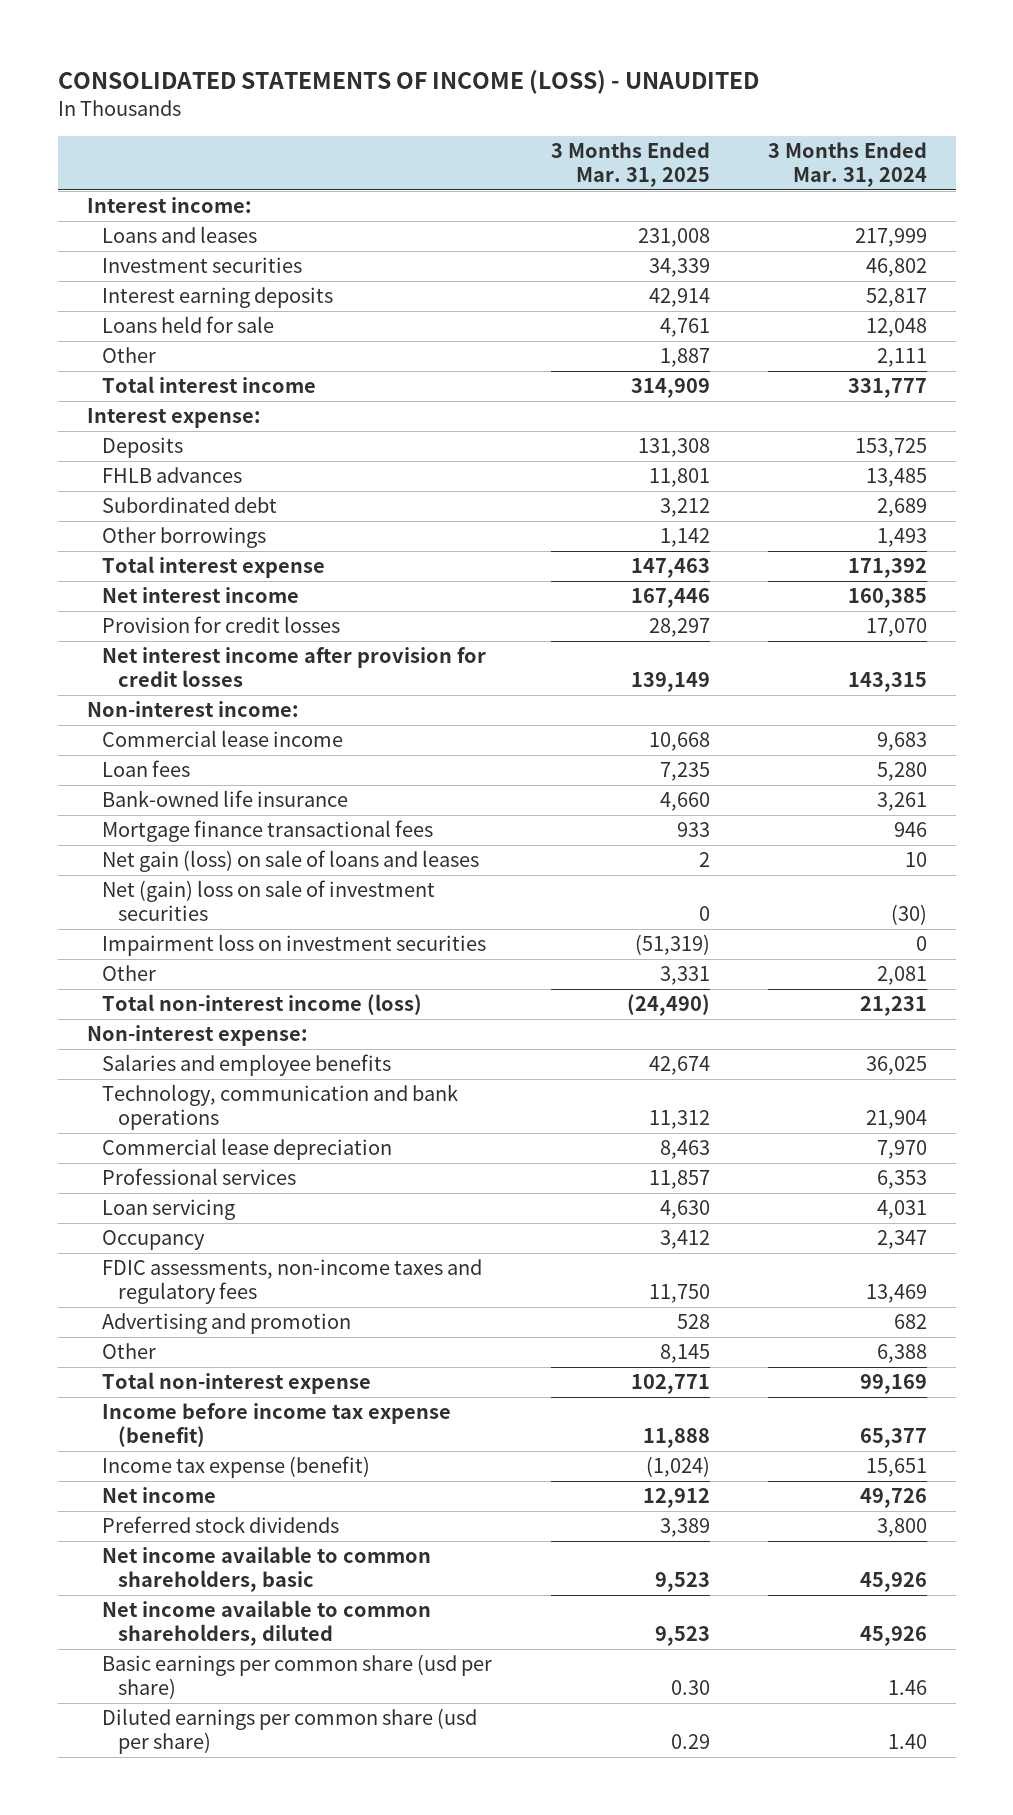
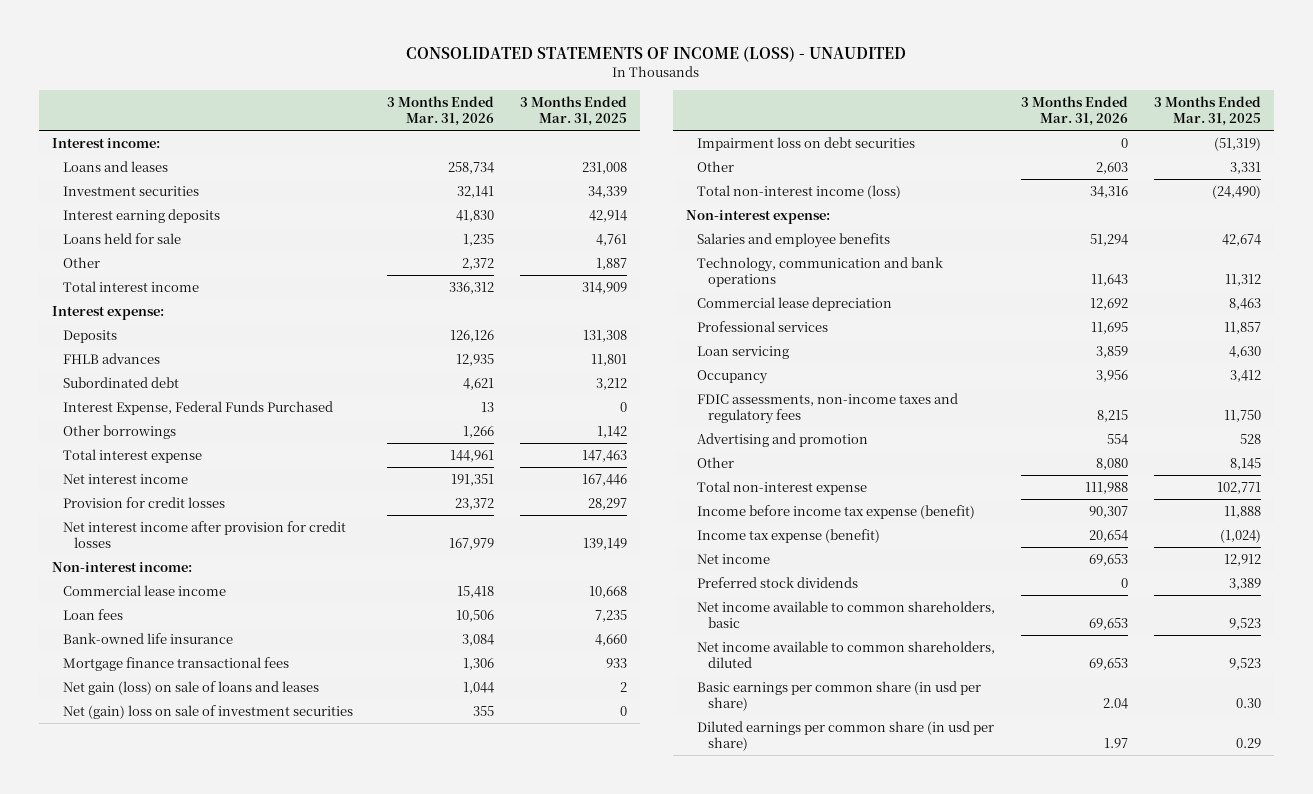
- | 3 Months Ended Mar. 31, 2025 | 3 Months Ended Mar. 31, 2024
+ | 3 Months Ended Mar. 31, 2026 | 3 Months Ended Mar. 31, 2025
+ Interest Expense, Federal Funds Purchased | 13 | 0
- Impairment loss on investment securities | (51,319) | 0
+ Impairment loss on debt securities | 0 | (51,319)
- Basic earnings per common share (usd per share) | 0.30 | 1.46
- Diluted earnings per common share (usd per share) | 0.29 | 1.40
+ Basic earnings per common share (in usd per share) | 2.04 | 0.30
+ Diluted earnings per common share (in usd per share) | 1.97 | 0.29

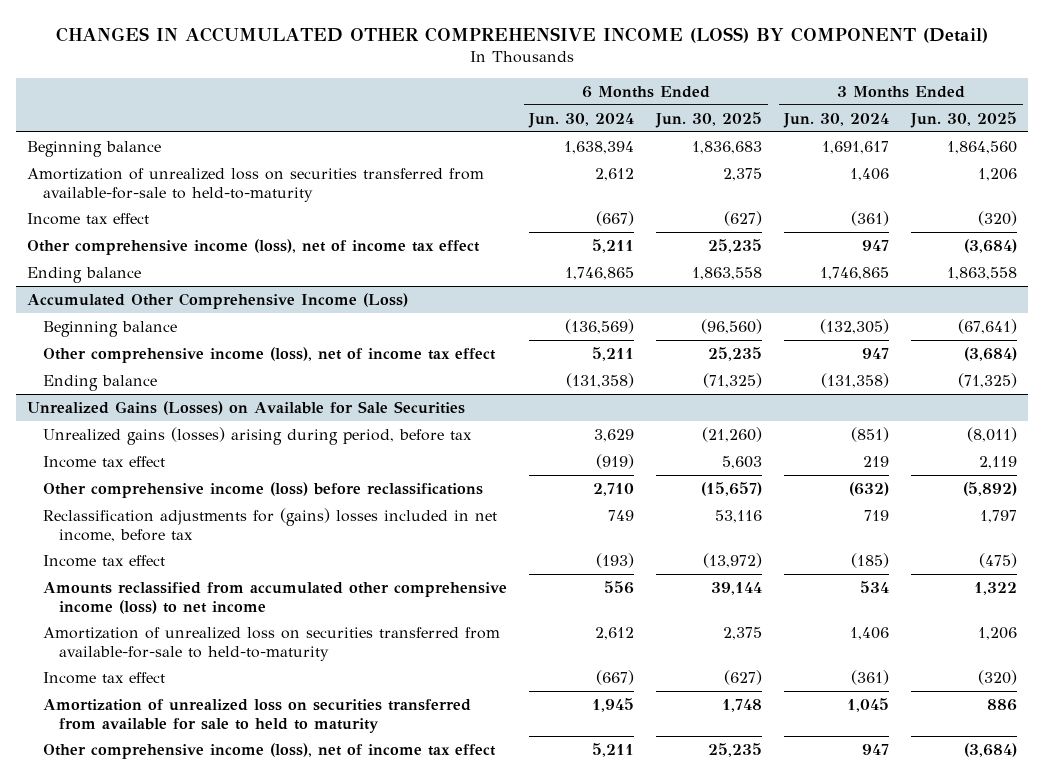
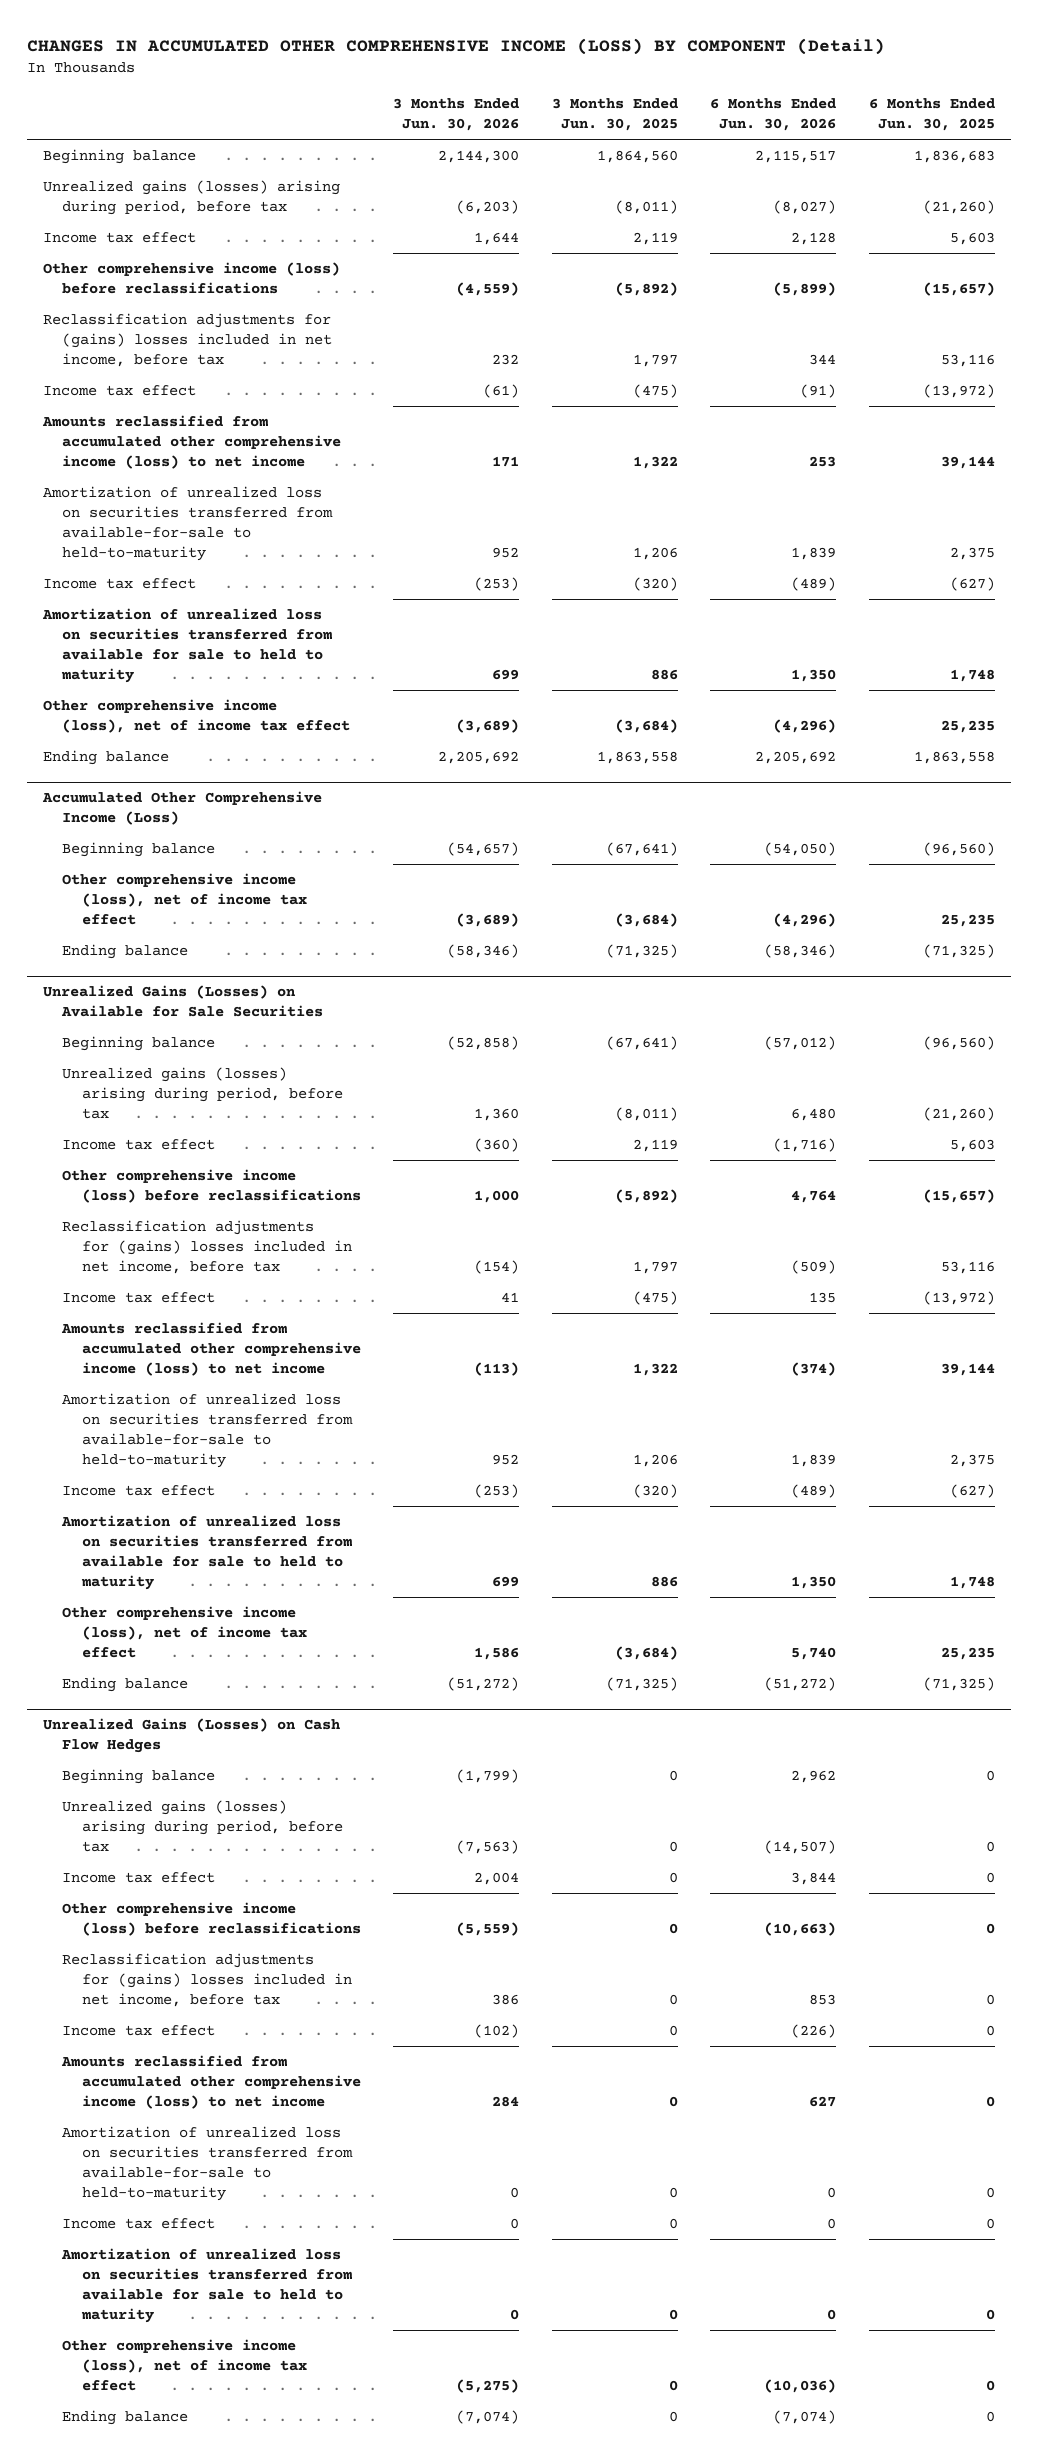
- | 6 Months Ended Jun. 30, 2024 | 6 Months Ended Jun. 30, 2025 | 3 Months Ended Jun. 30, 2024 | 3 Months Ended Jun. 30, 2025
+ | 3 Months Ended Jun. 30, 2026 | 3 Months Ended Jun. 30, 2025 | 6 Months Ended Jun. 30, 2026 | 6 Months Ended Jun. 30, 2025
+ Unrealized gains (losses) arising during period, before tax | (6,203) | (8,011) | (8,027) | (21,260)
+ Income tax effect | 1,644 | 2,119 | 2,128 | 5,603
+ Other comprehensive income (loss) before reclassifications | (4,559) | (5,892) | (5,899) | (15,657)
+ Reclassification adjustments for (gains) losses included in net income, before tax | 232 | 1,797 | 344 | 53,116
+ Income tax effect | (61) | (475) | (91) | (13,972)
+ Amounts reclassified from accumulated other comprehensive income (loss) to net income | 171 | 1,322 | 253 | 39,144
+ Amortization of unrealized loss on securities transferred from available for sale to held to maturity | 699 | 886 | 1,350 | 1,748
@ Unrealized Gains (Losses) on Available for Sale Securities
+ Beginning balance | (52,858) | (67,641) | (57,012) | (96,560)
+ Ending balance | (51,272) | (71,325) | (51,272) | (71,325)
+ Unrealized Gains (Losses) on Cash Flow Hedges
+ Beginning balance | (1,799) | 0 | 2,962 | 0
+ Unrealized gains (losses) arising during period, before tax | (7,563) | 0 | (14,507) | 0
+ Income tax effect | 2,004 | 0 | 3,844 | 0
+ Other comprehensive income (loss) before reclassifications | (5,559) | 0 | (10,663) | 0
+ Reclassification adjustments for (gains) losses included in net income, before tax | 386 | 0 | 853 | 0
+ Income tax effect | (102) | 0 | (226) | 0
+ Amounts reclassified from accumulated other comprehensive income (loss) to net income | 284 | 0 | 627 | 0
+ Amortization of unrealized loss on securities transferred from available-for-sale to held-to-maturity | 0 | 0 | 0 | 0
+ Income tax effect | 0 | 0 | 0 | 0
+ Amortization of unrealized loss on securities transferred from available for sale to held to maturity | 0 | 0 | 0 | 0
+ Other comprehensive income (loss), net of income tax effect | (5,275) | 0 | (10,036) | 0
+ Ending balance | (7,074) | 0 | (7,074) | 0

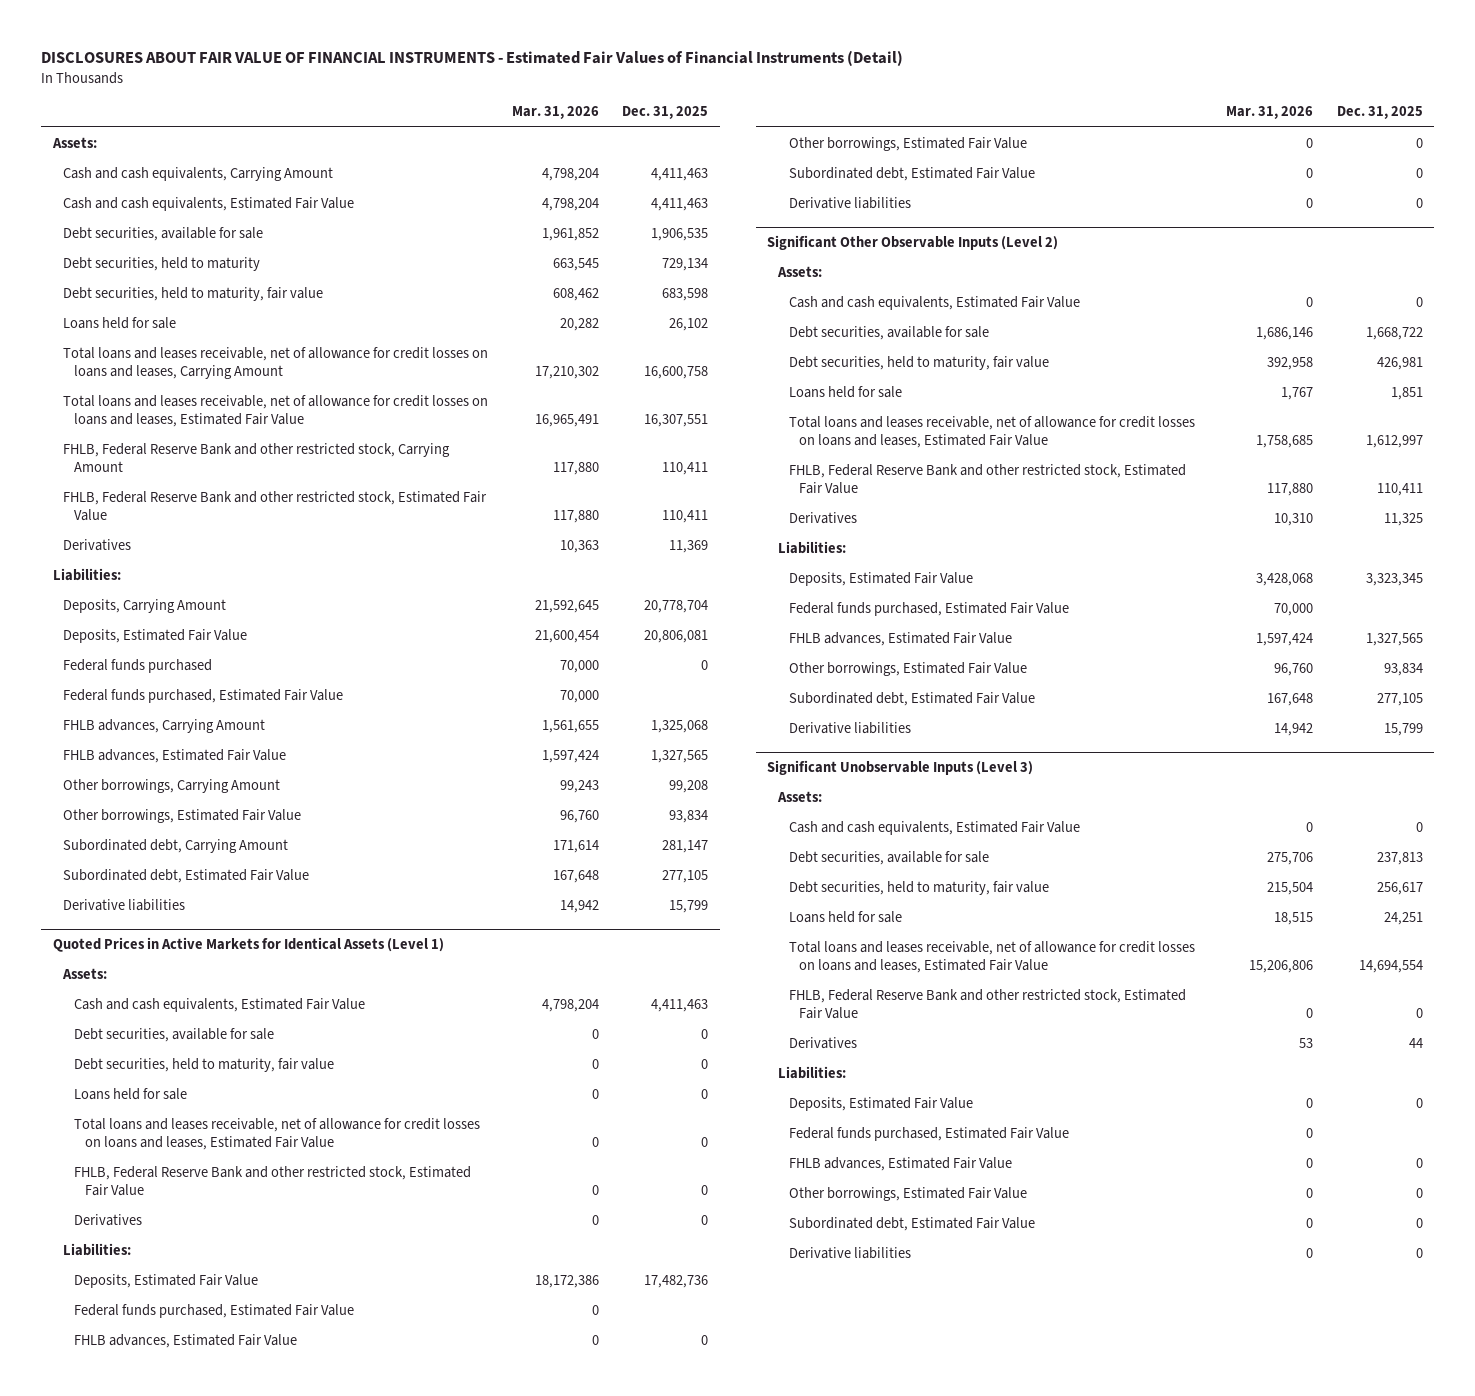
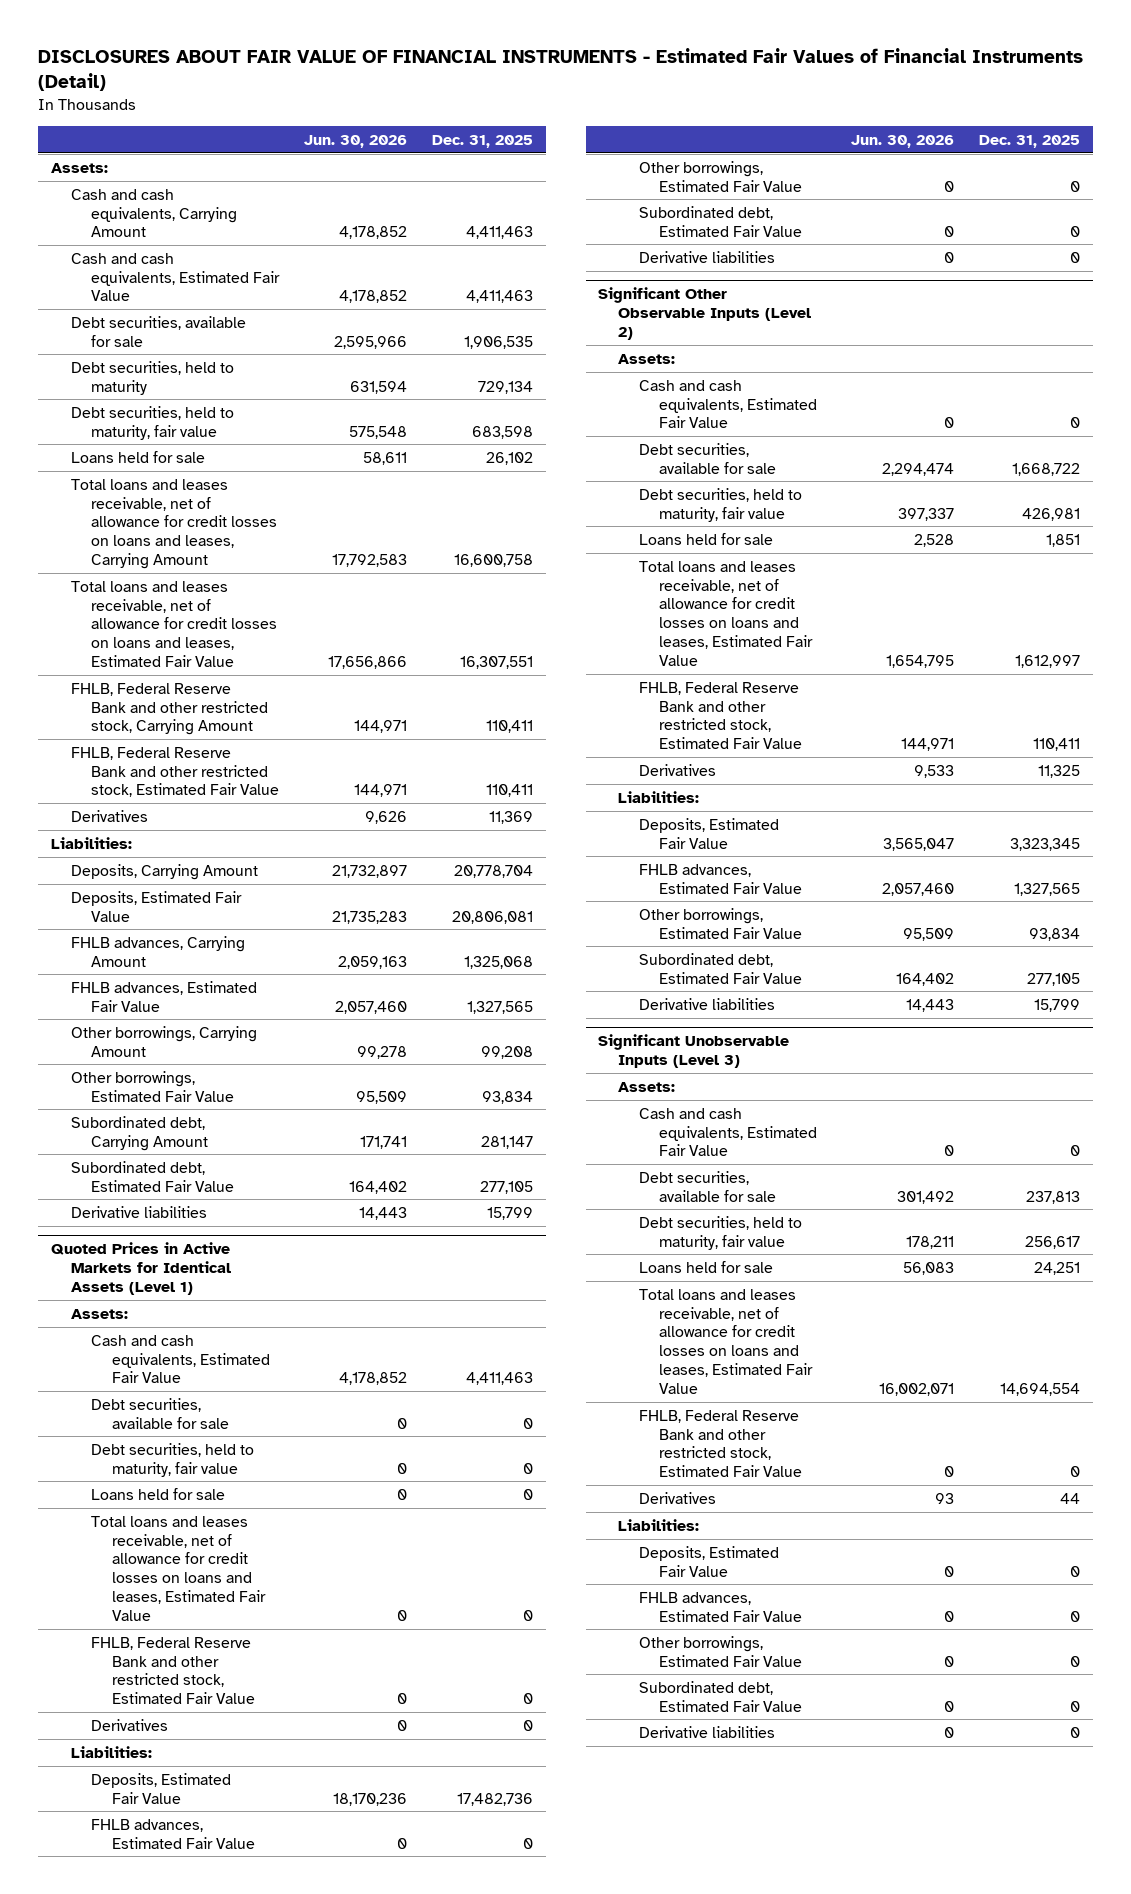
- | Mar. 31, 2026 | Dec. 31, 2025
+ | Jun. 30, 2026 | Dec. 31, 2025
- Federal funds purchased | 70,000 | 0
- Federal funds purchased, Estimated Fair Value | 70,000 |
@ Quoted Prices in Active Markets for Identical Assets (Level 1)
- Federal funds purchased, Estimated Fair Value | 0 |
@ Significant Other Observable Inputs (Level 2)
- Federal funds purchased, Estimated Fair Value | 70,000 |
@ Significant Unobservable Inputs (Level 3)
- Federal funds purchased, Estimated Fair Value | 0 |

